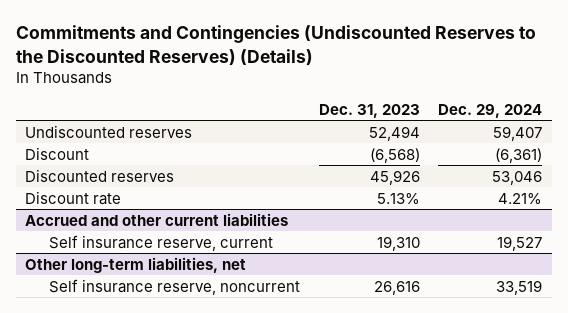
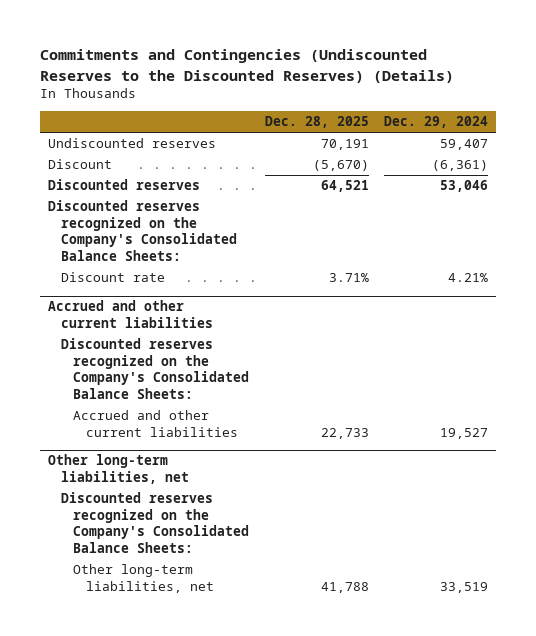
- | Dec. 31, 2023 | Dec. 29, 2024
+ | Dec. 28, 2025 | Dec. 29, 2024
+ Discounted reserves recognized on the Company's Consolidated Balance Sheets:
@ Accrued and other current liabilities
- Self insurance reserve, current | 19,310 | 19,527
+ Discounted reserves recognized on the Company's Consolidated Balance Sheets:
+ Accrued and other current liabilities | 22,733 | 19,527
@ Other long-term liabilities, net
- Self insurance reserve, noncurrent | 26,616 | 33,519
+ Discounted reserves recognized on the Company's Consolidated Balance Sheets:
+ Other long-term liabilities, net | 41,788 | 33,519

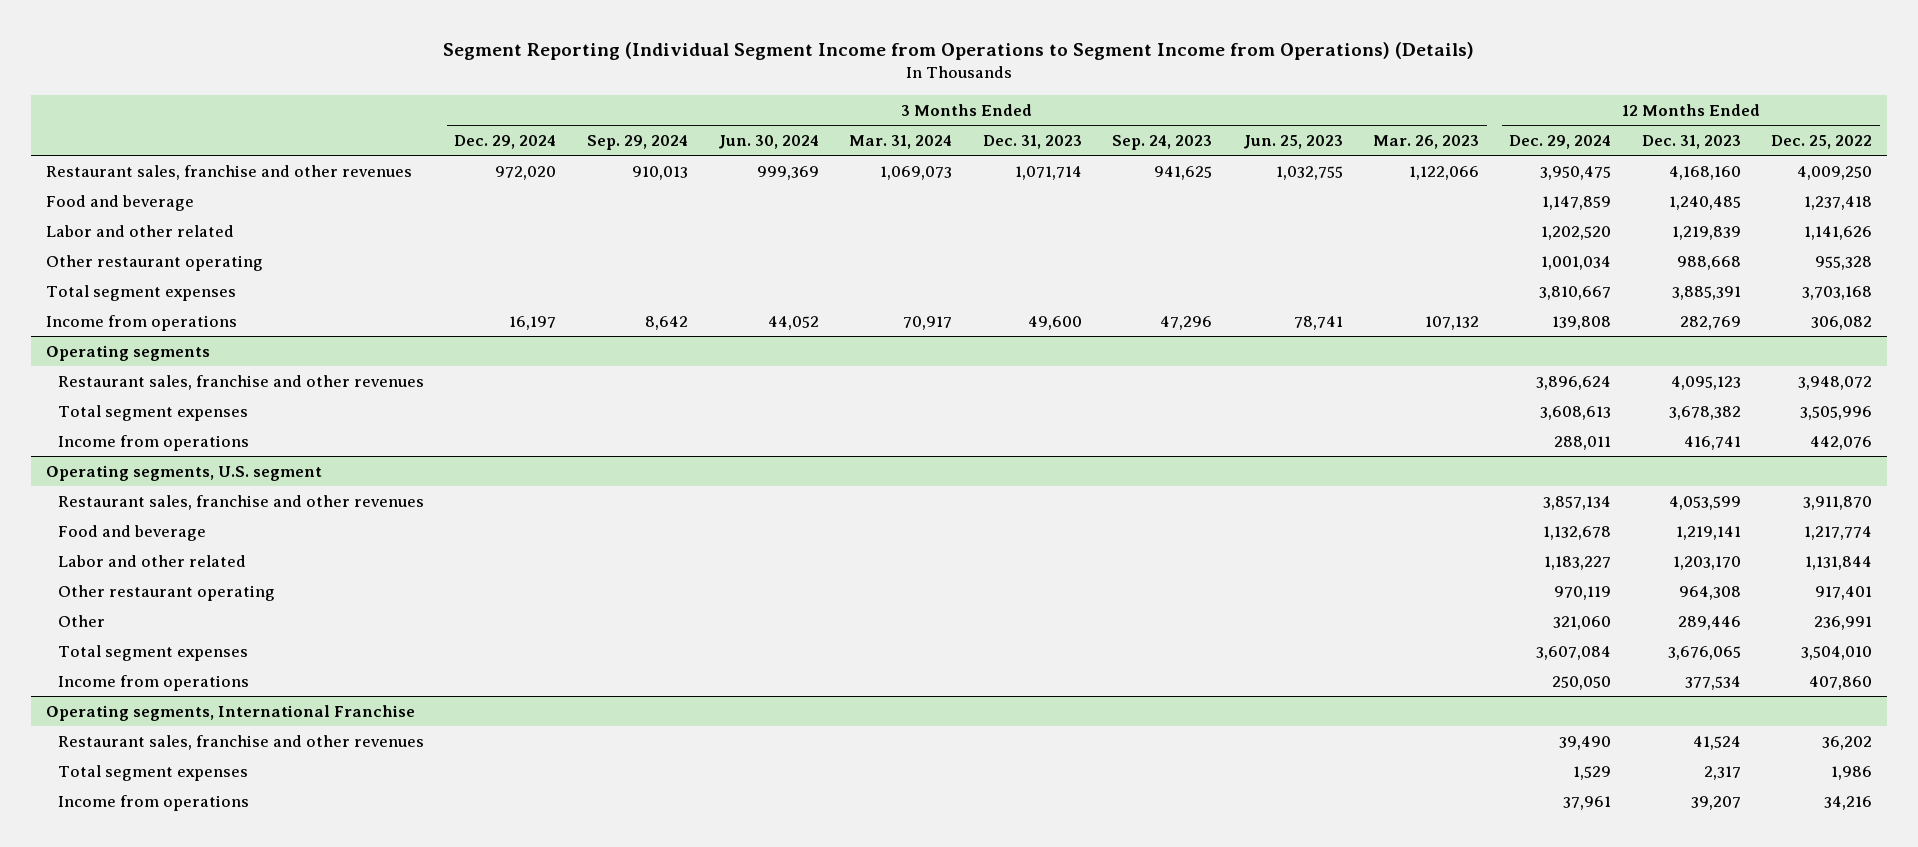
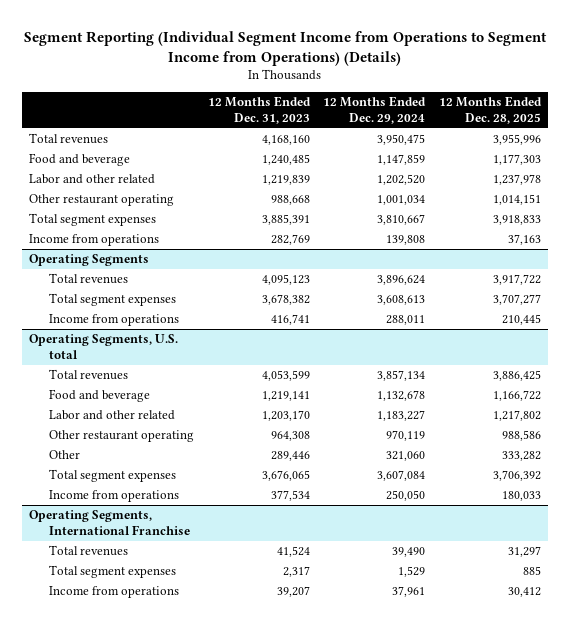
- | 3 Months Ended Dec. 29, 2024 | 3 Months Ended Sep. 29, 2024 | 3 Months Ended Jun. 30, 2024 | 3 Months Ended Mar. 31, 2024 | 3 Months Ended Dec. 31, 2023 | 3 Months Ended Sep. 24, 2023 | 3 Months Ended Jun. 25, 2023 | 3 Months Ended Mar. 26, 2023 | 12 Months Ended Dec. 29, 2024 | 12 Months Ended Dec. 31, 2023 | 12 Months Ended Dec. 25, 2022
+ | 12 Months Ended Dec. 31, 2023 | 12 Months Ended Dec. 29, 2024 | 12 Months Ended Dec. 28, 2025
- Restaurant sales, franchise and other revenues | 972,020 | 910,013 | 999,369 | 1,069,073 | 1,071,714 | 941,625 | 1,032,755 | 1,122,066 | 3,950,475 | 4,168,160 | 4,009,250
+ Total revenues | 4,168,160 | 3,950,475 | 3,955,996
- Operating segments
- Restaurant sales, franchise and other revenues | | | | | | | | | 3,896,624 | 4,095,123 | 3,948,072
+ Operating Segments
+ Total revenues | 4,095,123 | 3,896,624 | 3,917,722
- Operating segments, U.S. segment
- Restaurant sales, franchise and other revenues | | | | | | | | | 3,857,134 | 4,053,599 | 3,911,870
+ Operating Segments, U.S. total
+ Total revenues | 4,053,599 | 3,857,134 | 3,886,425
- Operating segments, International Franchise
- Restaurant sales, franchise and other revenues | | | | | | | | | 39,490 | 41,524 | 36,202
+ Operating Segments, International Franchise
+ Total revenues | 41,524 | 39,490 | 31,297

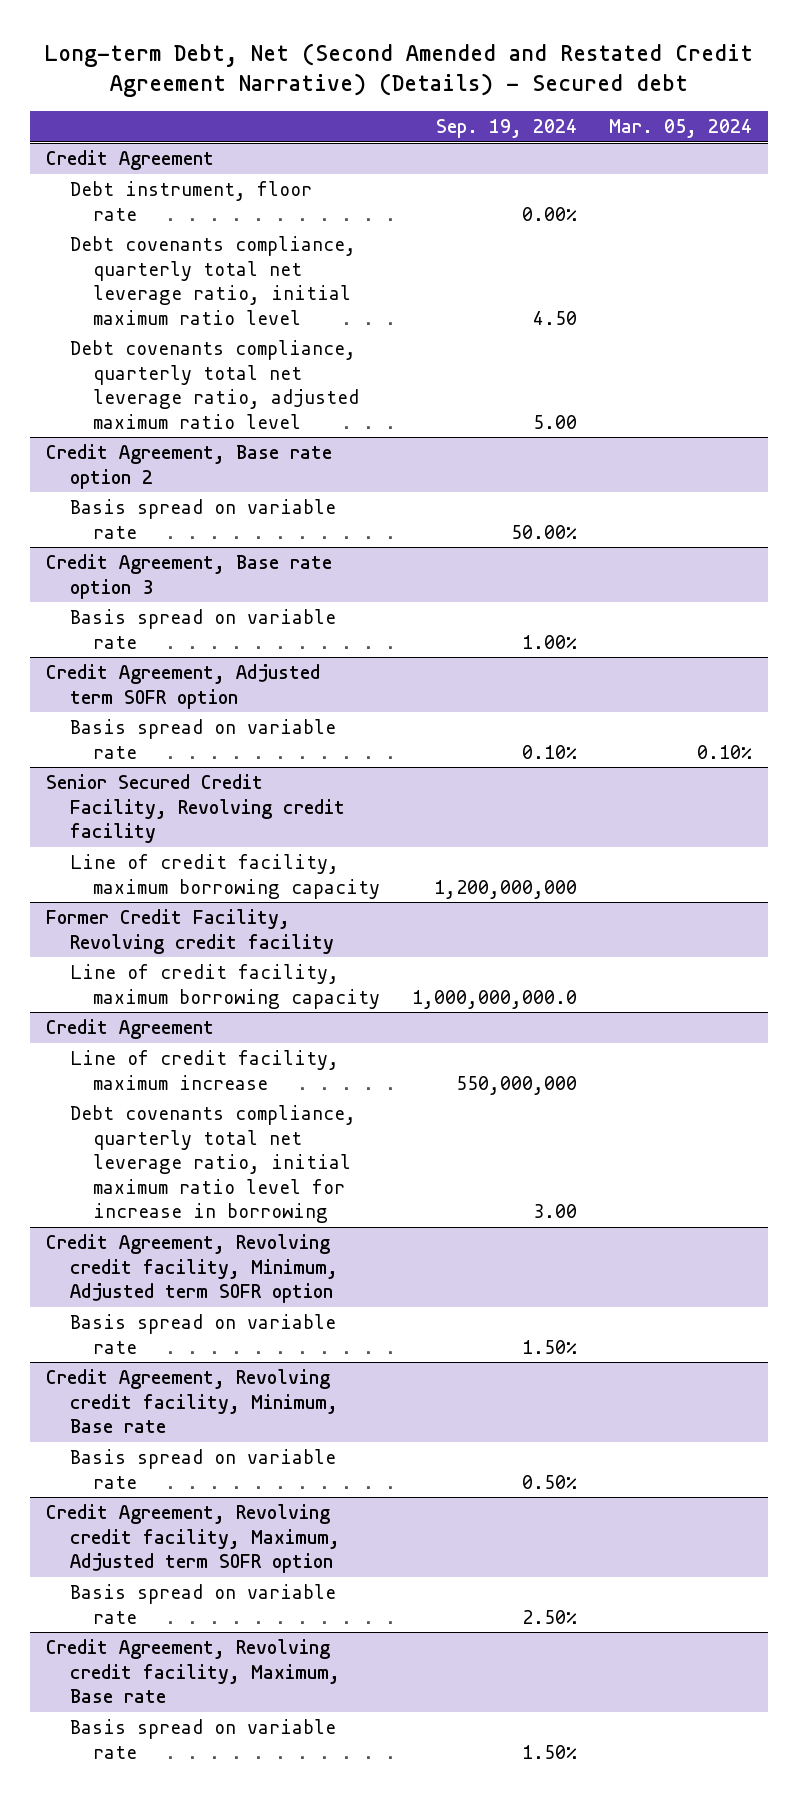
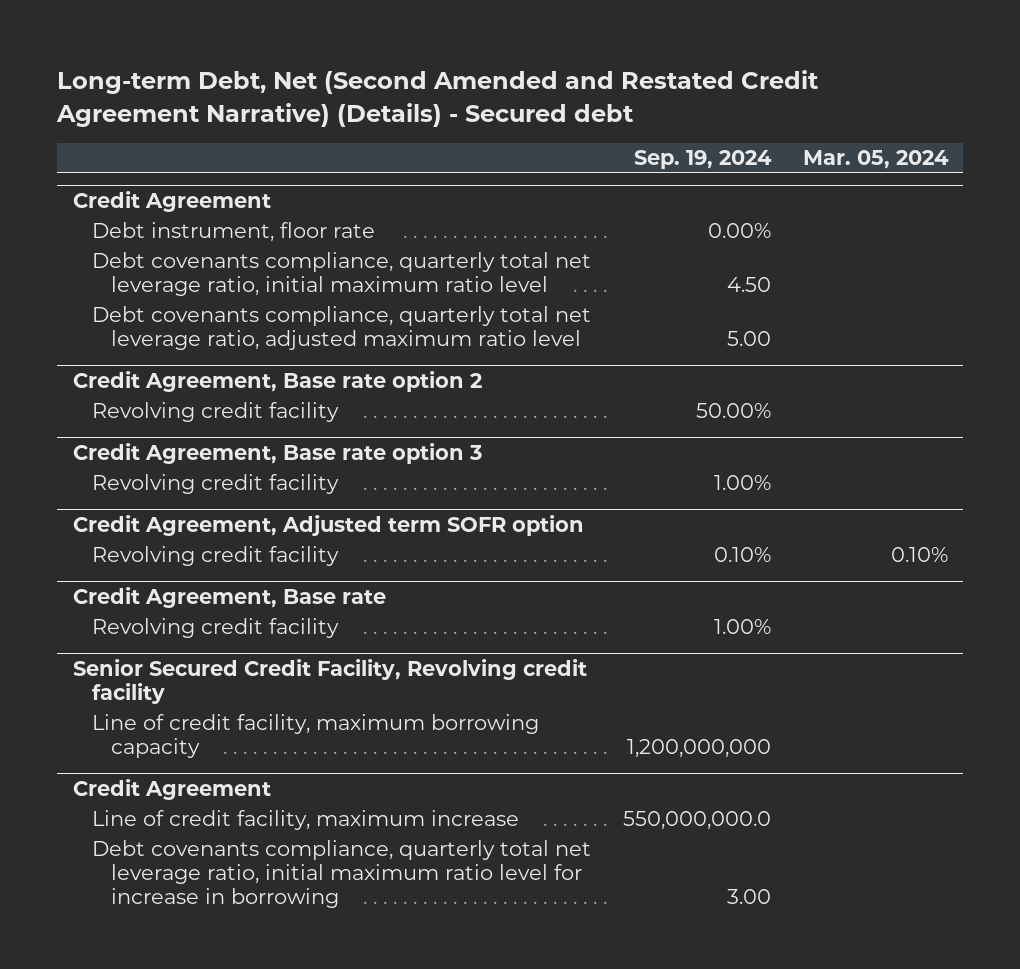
@ Credit Agreement, Base rate option 2
- Basis spread on variable rate | 50.00% |
+ Revolving credit facility | 50.00% |
@ Credit Agreement, Base rate option 3
- Basis spread on variable rate | 1.00% |
+ Revolving credit facility | 1.00% |
@ Credit Agreement, Adjusted term SOFR option
- Basis spread on variable rate | 0.10% | 0.10%
+ Revolving credit facility | 0.10% | 0.10%
+ Credit Agreement, Base rate
+ Revolving credit facility | 1.00% |
- Former Credit Facility, Revolving credit facility
- Line of credit facility, maximum borrowing capacity | 1,000,000,000.0 |
@ Credit Agreement
- Line of credit facility, maximum increase | 550,000,000 |
+ Line of credit facility, maximum increase | 550,000,000.0 |
- Credit Agreement, Revolving credit facility, Minimum, Adjusted term SOFR option
- Basis spread on variable rate | 1.50% |
- Credit Agreement, Revolving credit facility, Minimum, Base rate
- Basis spread on variable rate | 0.50% |
- Credit Agreement, Revolving credit facility, Maximum, Adjusted term SOFR option
- Basis spread on variable rate | 2.50% |
- Credit Agreement, Revolving credit facility, Maximum, Base rate
- Basis spread on variable rate | 1.50% |

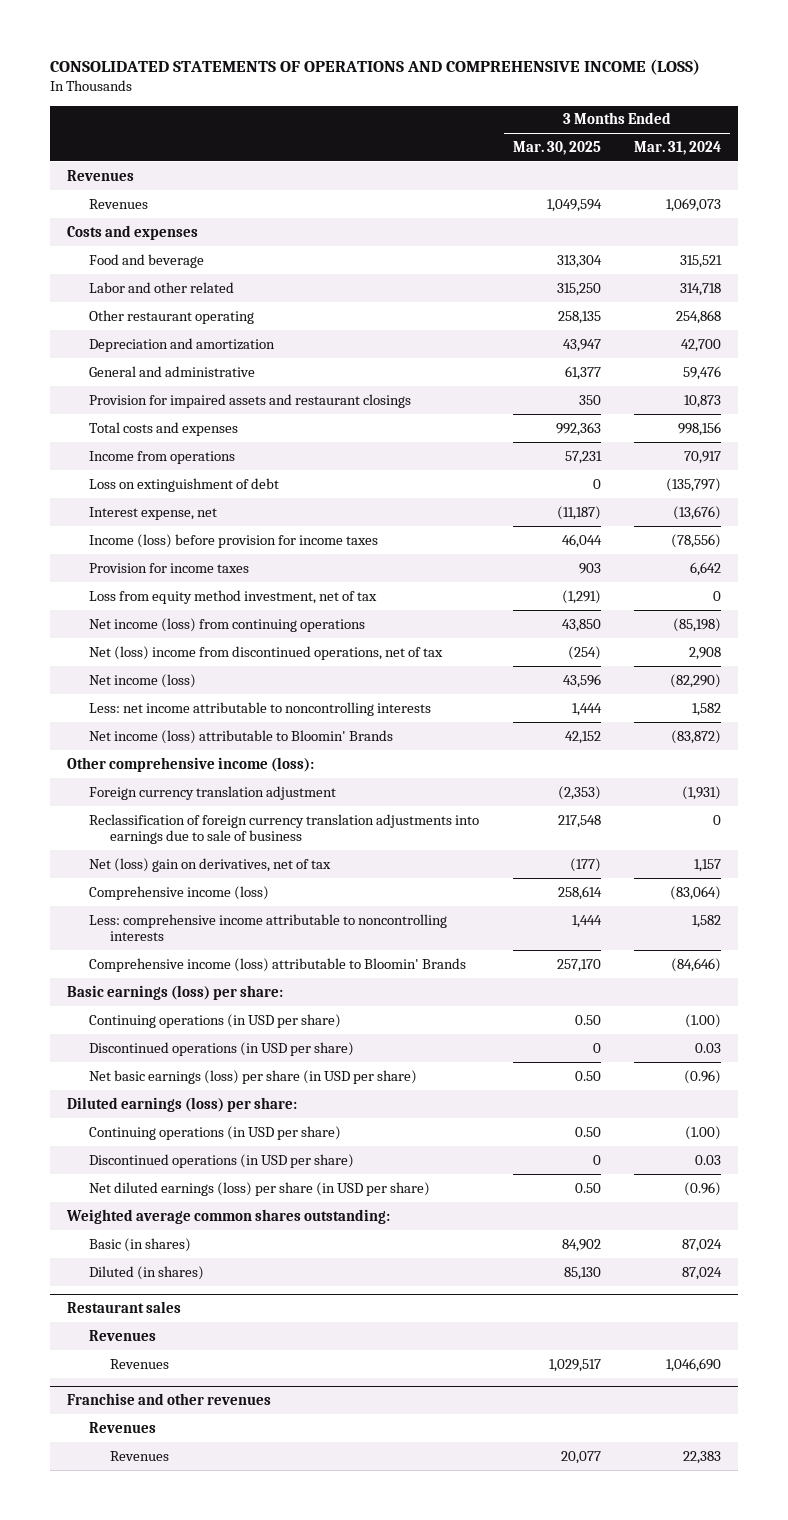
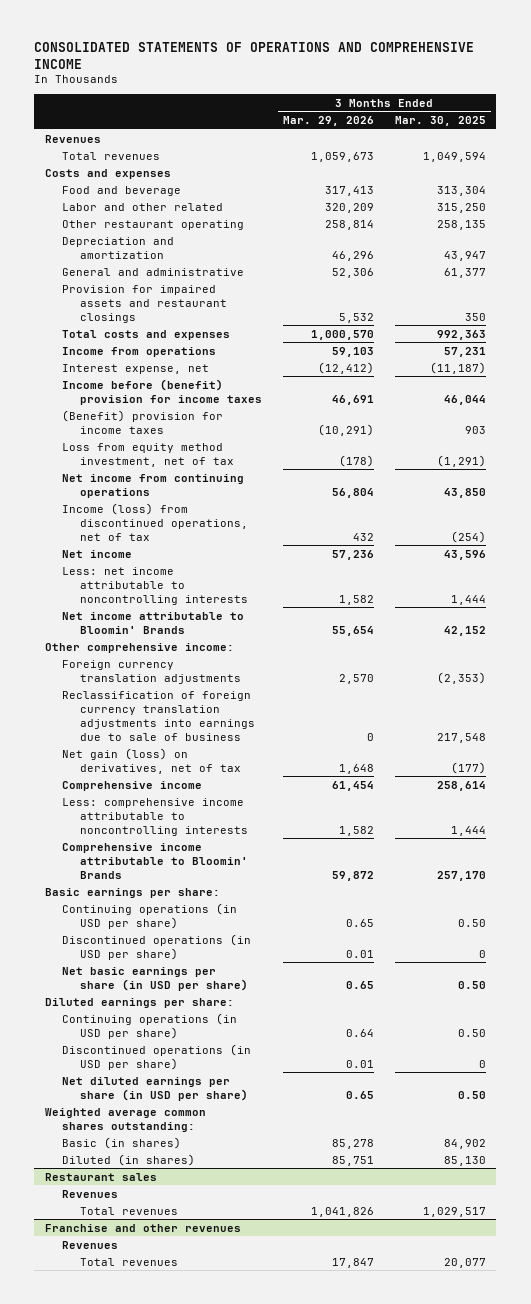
- CONSOLIDATED STATEMENTS OF OPERATIONS AND COMPREHENSIVE INCOME (LOSS)
+ CONSOLIDATED STATEMENTS OF OPERATIONS AND COMPREHENSIVE INCOME
- | 3 Months Ended Mar. 30, 2025 | 3 Months Ended Mar. 31, 2024
+ | 3 Months Ended Mar. 29, 2026 | 3 Months Ended Mar. 30, 2025
- Revenues | 1,049,594 | 1,069,073
+ Total revenues | 1,059,673 | 1,049,594
- Loss on extinguishment of debt | 0 | (135,797)
- Income (loss) before provision for income taxes | 46,044 | (78,556)
- Provision for income taxes | 903 | 6,642
+ Income before (benefit) provision for income taxes | 46,691 | 46,044
+ (Benefit) provision for income taxes | (10,291) | 903
- Net income (loss) from continuing operations | 43,850 | (85,198)
- Net (loss) income from discontinued operations, net of tax | (254) | 2,908
- Net income (loss) | 43,596 | (82,290)
+ Net income from continuing operations | 56,804 | 43,850
+ Income (loss) from discontinued operations, net of tax | 432 | (254)
+ Net income | 57,236 | 43,596
- Net income (loss) attributable to Bloomin' Brands | 42,152 | (83,872)
- Other comprehensive income (loss):
- Foreign currency translation adjustment | (2,353) | (1,931)
+ Net income attributable to Bloomin' Brands | 55,654 | 42,152
+ Other comprehensive income:
+ Foreign currency translation adjustments | 2,570 | (2,353)
- Net (loss) gain on derivatives, net of tax | (177) | 1,157
- Comprehensive income (loss) | 258,614 | (83,064)
+ Net gain (loss) on derivatives, net of tax | 1,648 | (177)
+ Comprehensive income | 61,454 | 258,614
- Comprehensive income (loss) attributable to Bloomin' Brands | 257,170 | (84,646)
- Basic earnings (loss) per share:
+ Comprehensive income attributable to Bloomin' Brands | 59,872 | 257,170
+ Basic earnings per share:
- Net basic earnings (loss) per share (in USD per share) | 0.50 | (0.96)
- Diluted earnings (loss) per share:
+ Net basic earnings per share (in USD per share) | 0.65 | 0.50
+ Diluted earnings per share:
- Net diluted earnings (loss) per share (in USD per share) | 0.50 | (0.96)
+ Net diluted earnings per share (in USD per share) | 0.65 | 0.50
@ Restaurant sales
- Revenues | 1,029,517 | 1,046,690
+ Total revenues | 1,041,826 | 1,029,517
@ Franchise and other revenues
- Revenues | 20,077 | 22,383
+ Total revenues | 17,847 | 20,077

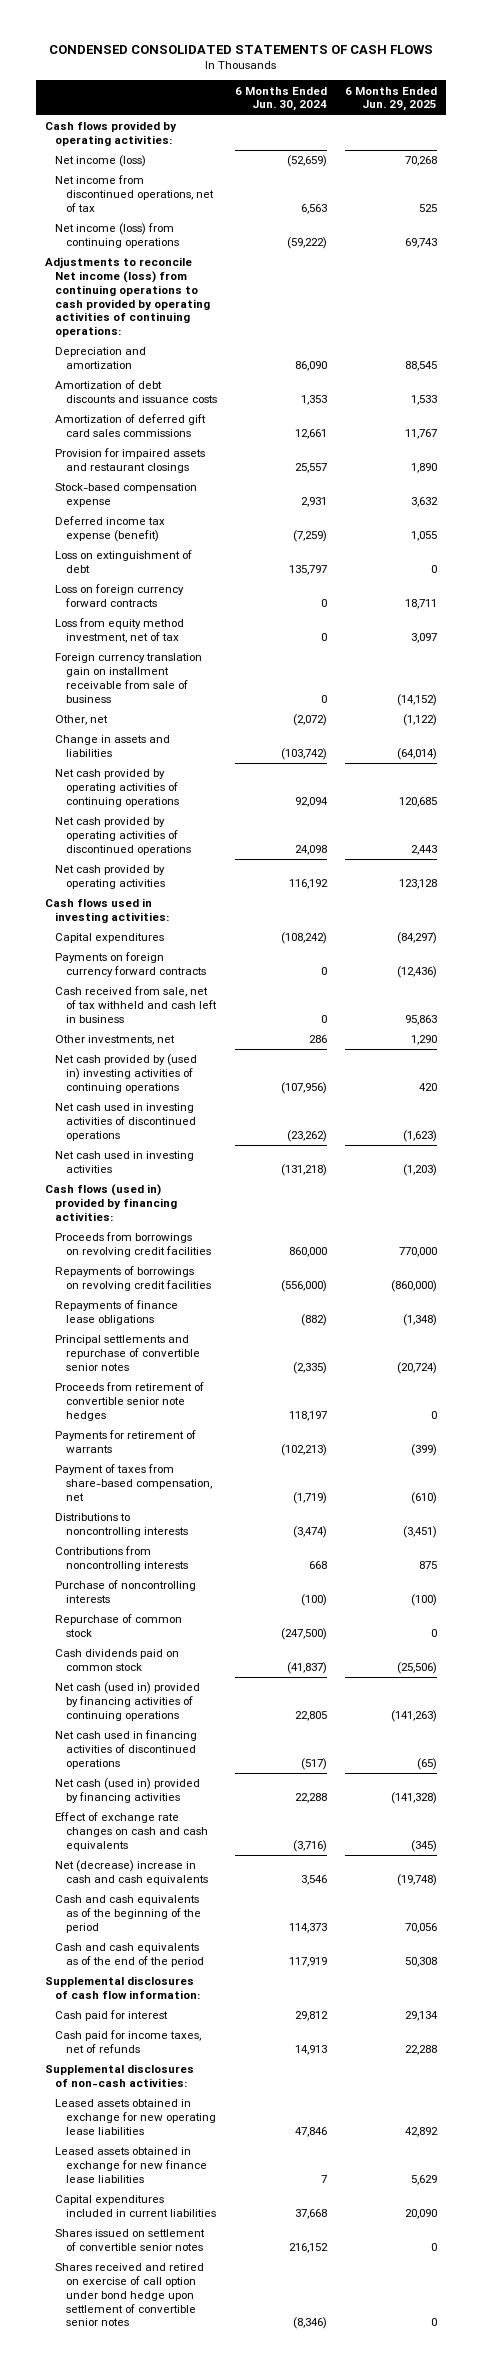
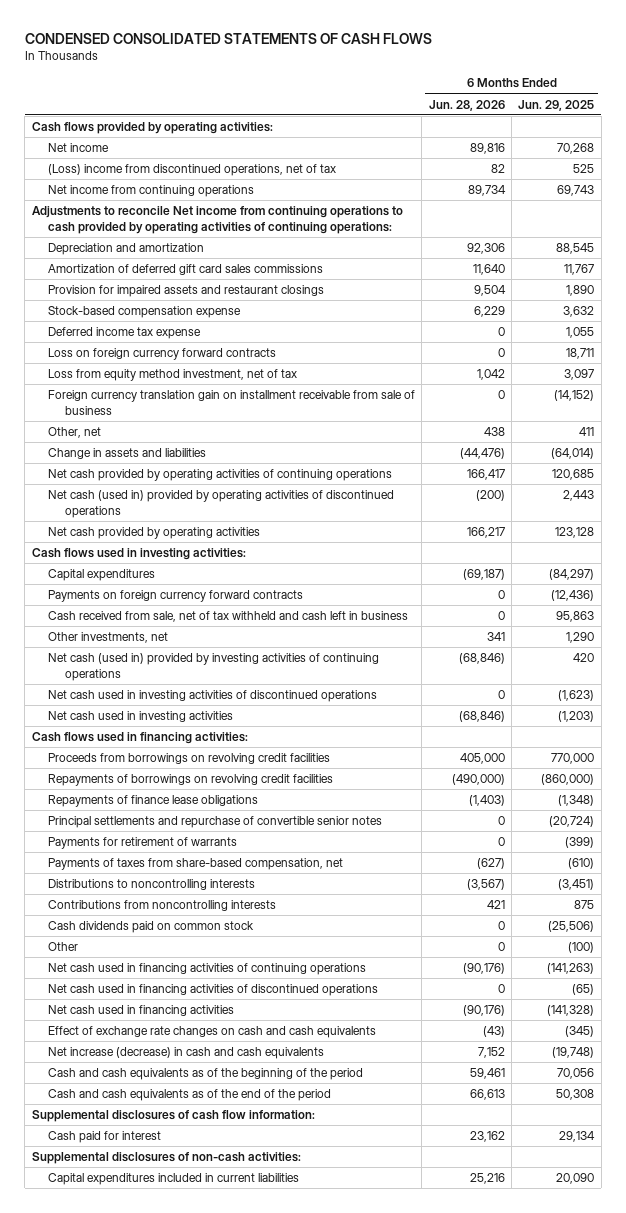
- | 6 Months Ended Jun. 30, 2024 | 6 Months Ended Jun. 29, 2025
+ | 6 Months Ended Jun. 28, 2026 | 6 Months Ended Jun. 29, 2025
- Net income (loss) | (52,659) | 70,268
- Net income from discontinued operations, net of tax | 6,563 | 525
- Net income (loss) from continuing operations | (59,222) | 69,743
- Adjustments to reconcile Net income (loss) from continuing operations to cash provided by operating activities of continuing operations:
+ Net income | 89,816 | 70,268
+ (Loss) income from discontinued operations, net of tax | 82 | 525
+ Net income from continuing operations | 89,734 | 69,743
+ Adjustments to reconcile Net income from continuing operations to cash provided by operating activities of continuing operations:
- Amortization of debt discounts and issuance costs | 1,353 | 1,533
- Deferred income tax expense (benefit) | (7,259) | 1,055
- Loss on extinguishment of debt | 135,797 | 0
+ Deferred income tax expense | 0 | 1,055
- Other, net | (2,072) | (1,122)
+ Other, net | 438 | 411
- Net cash provided by operating activities of discontinued operations | 24,098 | 2,443
+ Net cash (used in) provided by operating activities of discontinued operations | (200) | 2,443
- Net cash provided by (used in) investing activities of continuing operations | (107,956) | 420
+ Net cash (used in) provided by investing activities of continuing operations | (68,846) | 420
- Cash flows (used in) provided by financing activities:
+ Cash flows used in financing activities:
- Proceeds from retirement of convertible senior note hedges | 118,197 | 0
- Payment of taxes from share-based compensation, net | (1,719) | (610)
+ Payments of taxes from share-based compensation, net | (627) | (610)
- Purchase of noncontrolling interests | (100) | (100)
- Repurchase of common stock | (247,500) | 0
- Net cash (used in) provided by financing activities of continuing operations | 22,805 | (141,263)
+ Other | 0 | (100)
+ Net cash used in financing activities of continuing operations | (90,176) | (141,263)
- Net cash (used in) provided by financing activities | 22,288 | (141,328)
+ Net cash used in financing activities | (90,176) | (141,328)
- Net (decrease) increase in cash and cash equivalents | 3,546 | (19,748)
+ Net increase (decrease) in cash and cash equivalents | 7,152 | (19,748)
- Cash paid for income taxes, net of refunds | 14,913 | 22,288
- Leased assets obtained in exchange for new operating lease liabilities | 47,846 | 42,892
- Leased assets obtained in exchange for new finance lease liabilities | 7 | 5,629
- Shares issued on settlement of convertible senior notes | 216,152 | 0
- Shares received and retired on exercise of call option under bond hedge upon settlement of convertible senior notes | (8,346) | 0

